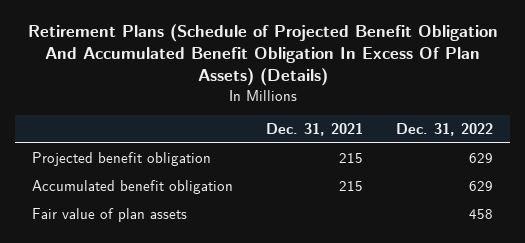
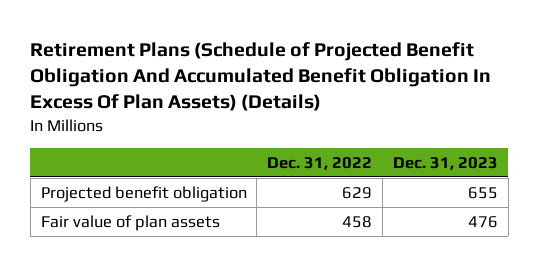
- | Dec. 31, 2021 | Dec. 31, 2022
+ | Dec. 31, 2022 | Dec. 31, 2023
- Accumulated benefit obligation | 215 | 629

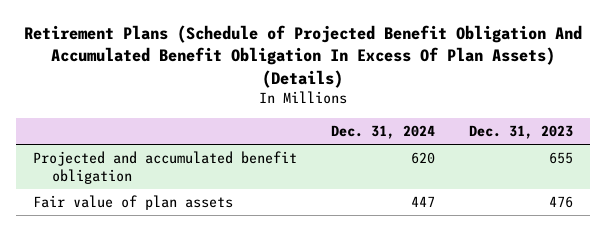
- | Dec. 31, 2022 | Dec. 31, 2023
+ | Dec. 31, 2024 | Dec. 31, 2023
- Projected benefit obligation | 629 | 655
+ Projected and accumulated benefit obligation | 620 | 655

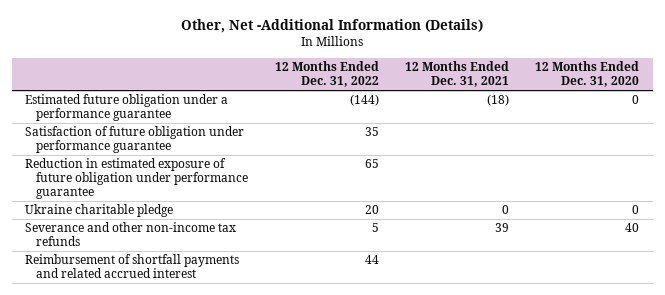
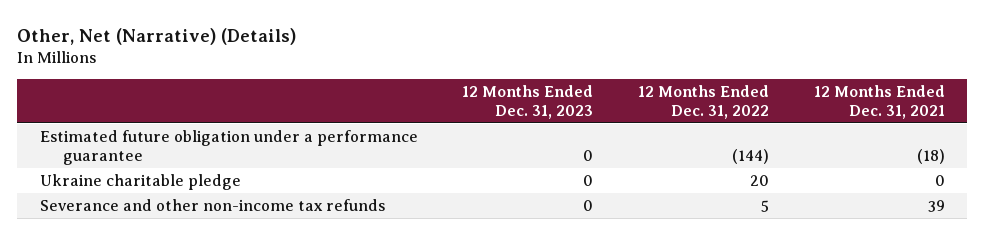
- Other, Net -Additional Information (Details)
+ Other, Net (Narrative) (Details)
- | 12 Months Ended Dec. 31, 2022 | 12 Months Ended Dec. 31, 2021 | 12 Months Ended Dec. 31, 2020
+ | 12 Months Ended Dec. 31, 2023 | 12 Months Ended Dec. 31, 2022 | 12 Months Ended Dec. 31, 2021
- Satisfaction of future obligation under performance guarantee | 35 | |
- Reduction in estimated exposure of future obligation under performance guarantee | 65 | |
- Reimbursement of shortfall payments and related accrued interest | 44 | |

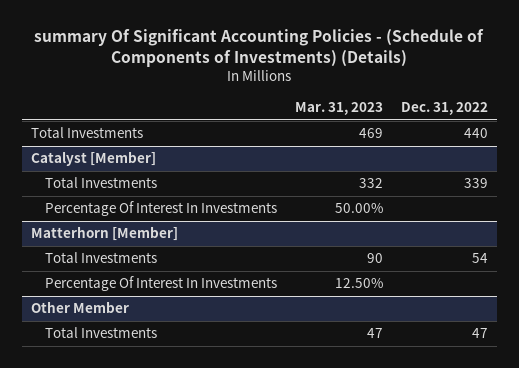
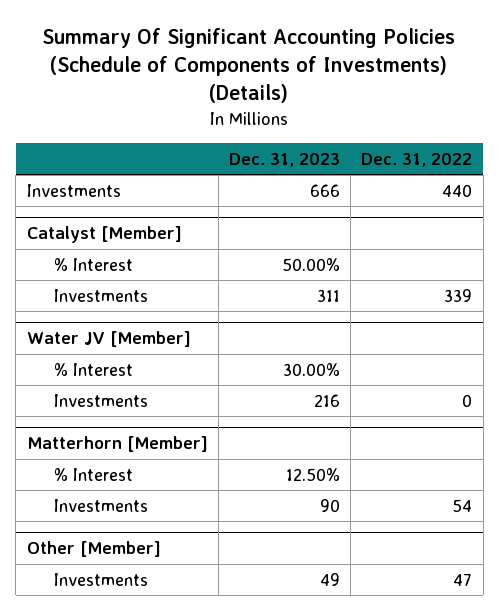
- summary Of Significant Accounting Policies - (Schedule of Components of Investments) (Details)
+ Summary Of Significant Accounting Policies (Schedule of Components of Investments) (Details)
- | Mar. 31, 2023 | Dec. 31, 2022
+ | Dec. 31, 2023 | Dec. 31, 2022
- Total Investments | 469 | 440
+ Investments | 666 | 440
@ Catalyst [Member]
- Total Investments | 332 | 339
- Percentage Of Interest In Investments | 50.00% |
+ % Interest | 50.00% |
+ Investments | 311 | 339
+ Water JV [Member]
+ % Interest | 30.00% |
+ Investments | 216 | 0
@ Matterhorn [Member]
- Total Investments | 90 | 54
- Percentage Of Interest In Investments | 12.50% |
- Other Member
- Total Investments | 47 | 47
@ Matterhorn [Member]
+ % Interest | 12.50% |
+ Investments | 90 | 54
+ Other [Member]
+ Investments | 49 | 47

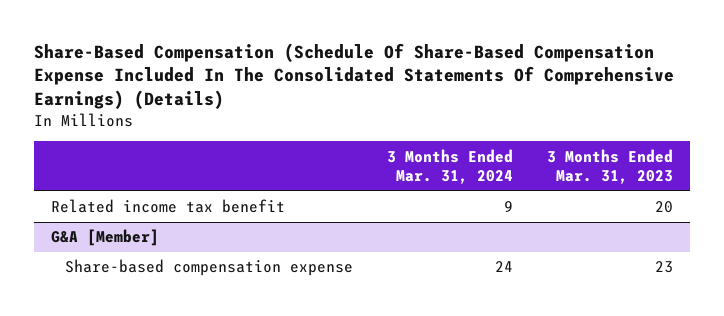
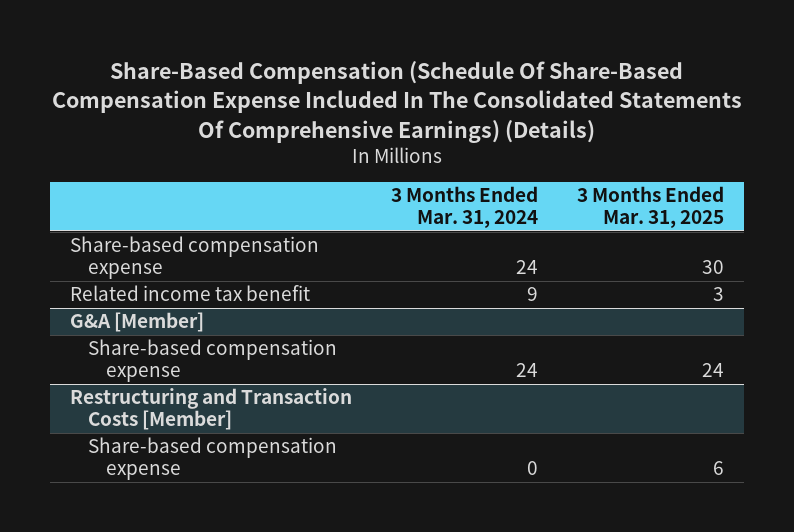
- | 3 Months Ended Mar. 31, 2024 | 3 Months Ended Mar. 31, 2023
+ | 3 Months Ended Mar. 31, 2024 | 3 Months Ended Mar. 31, 2025
+ Share-based compensation expense | 24 | 30
+ Restructuring and Transaction Costs [Member]
+ Share-based compensation expense | 0 | 6

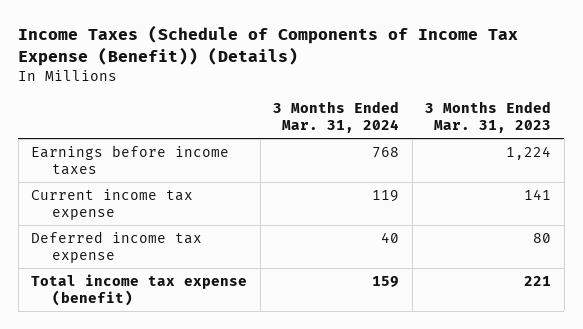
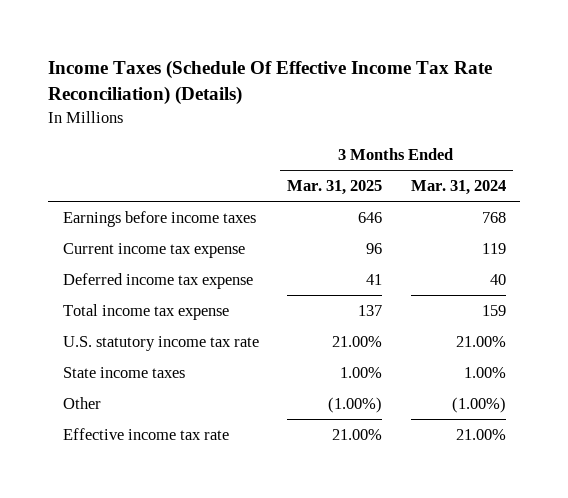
- Income Taxes (Schedule of Components of Income Tax Expense (Benefit)) (Details)
+ Income Taxes (Schedule Of Effective Income Tax Rate Reconciliation) (Details)
- | 3 Months Ended Mar. 31, 2024 | 3 Months Ended Mar. 31, 2023
+ | 3 Months Ended Mar. 31, 2025 | 3 Months Ended Mar. 31, 2024
- Total income tax expense (benefit) | 159 | 221
+ Total income tax expense | 137 | 159
+ U.S. statutory income tax rate | 21.00% | 21.00%
+ State income taxes | 1.00% | 1.00%
+ Other | (1.00%) | (1.00%)
+ Effective income tax rate | 21.00% | 21.00%

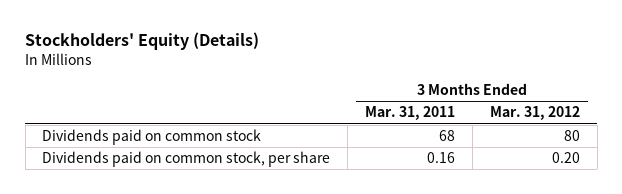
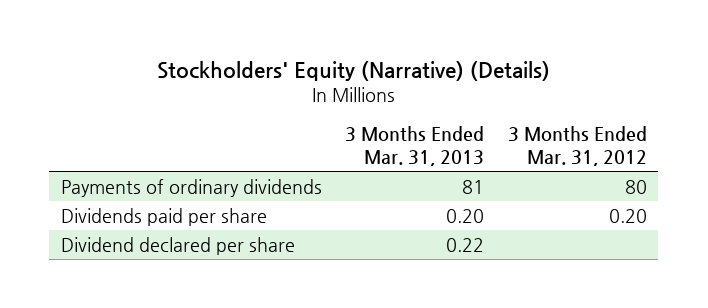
- Stockholders' Equity (Details)
+ Stockholders' Equity (Narrative) (Details)
- | 3 Months Ended Mar. 31, 2011 | 3 Months Ended Mar. 31, 2012
+ | 3 Months Ended Mar. 31, 2013 | 3 Months Ended Mar. 31, 2012
- Dividends paid on common stock | 68 | 80
- Dividends paid on common stock, per share | 0.16 | 0.20
+ Payments of ordinary dividends | 81 | 80
+ Dividends paid per share | 0.20 | 0.20
+ Dividend declared per share | 0.22 |

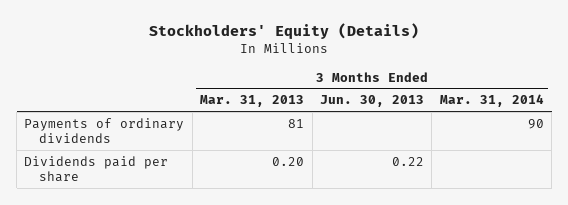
- Stockholders' Equity (Narrative) (Details)
+ Stockholders' Equity (Details)
- | 3 Months Ended Mar. 31, 2013 | 3 Months Ended Mar. 31, 2012
+ | 3 Months Ended Mar. 31, 2013 | 3 Months Ended Jun. 30, 2013 | 3 Months Ended Mar. 31, 2014
- Dividend declared per share | 0.22 |

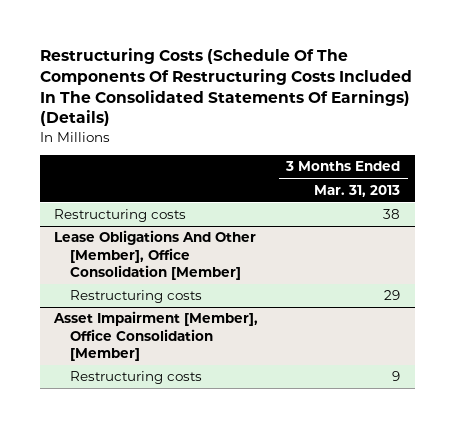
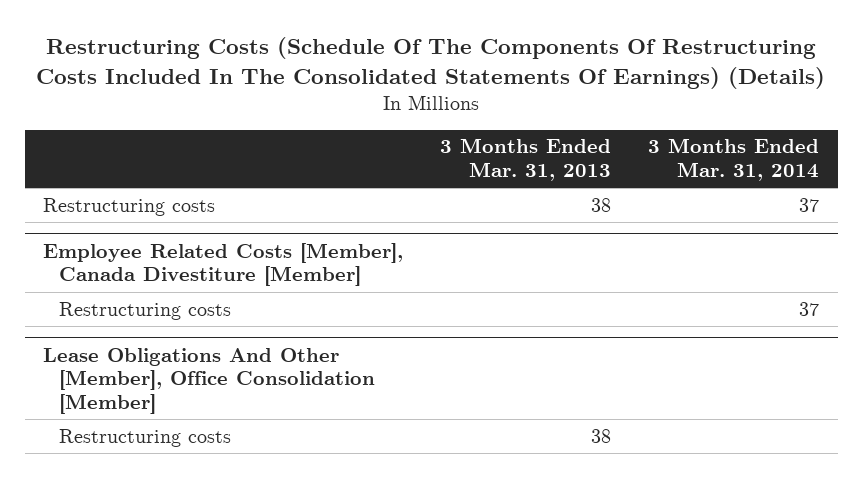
- | 3 Months Ended Mar. 31, 2013
+ | 3 Months Ended Mar. 31, 2013 | 3 Months Ended Mar. 31, 2014
+ Employee Related Costs [Member], Canada Divestiture [Member]
+ Restructuring costs | | 37
@ Lease Obligations And Other [Member], Office Consolidation [Member]
- Restructuring costs | 29
- Asset Impairment [Member], Office Consolidation [Member]
- Restructuring costs | 9
@ Lease Obligations And Other [Member], Office Consolidation [Member]
+ Restructuring costs | 38 |

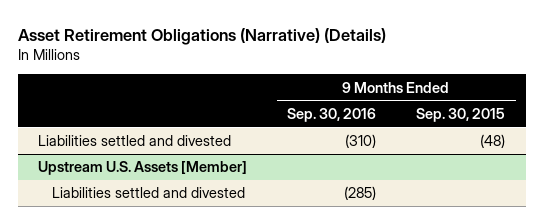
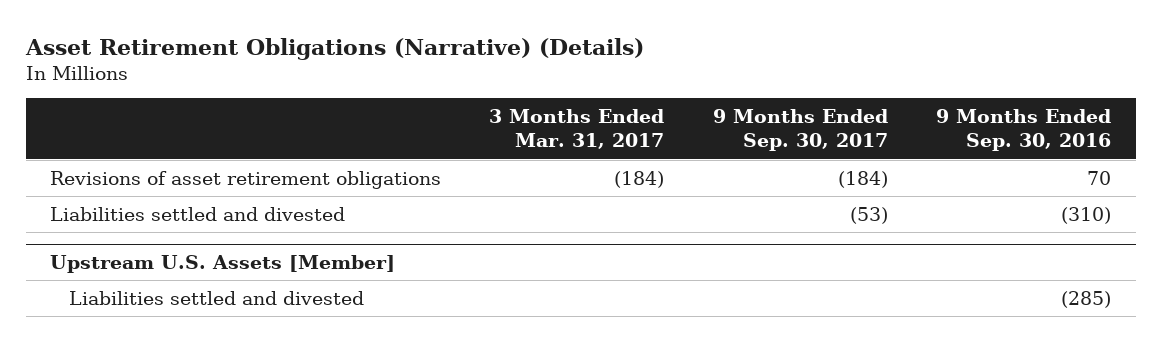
- | 9 Months Ended Sep. 30, 2016 | 9 Months Ended Sep. 30, 2015
+ | 3 Months Ended Mar. 31, 2017 | 9 Months Ended Sep. 30, 2017 | 9 Months Ended Sep. 30, 2016
+ Revisions of asset retirement obligations | (184) | (184) | 70

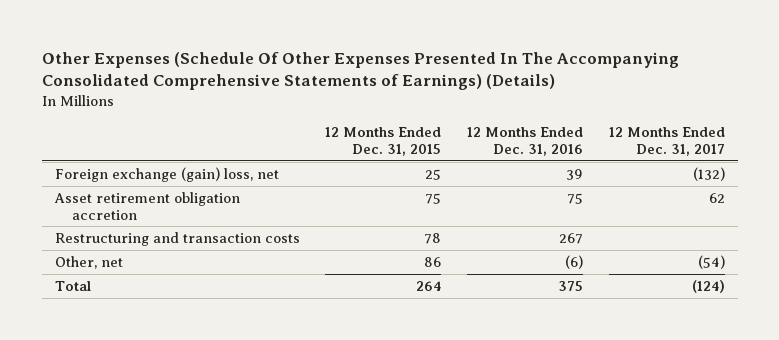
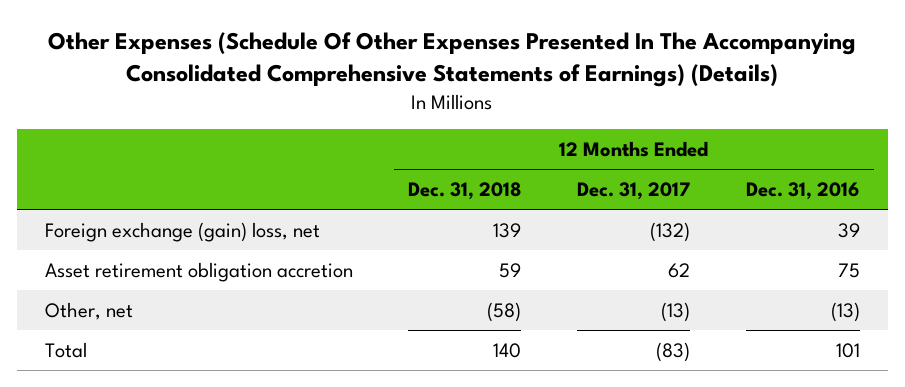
- | 12 Months Ended Dec. 31, 2015 | 12 Months Ended Dec. 31, 2016 | 12 Months Ended Dec. 31, 2017
+ | 12 Months Ended Dec. 31, 2018 | 12 Months Ended Dec. 31, 2017 | 12 Months Ended Dec. 31, 2016
- Restructuring and transaction costs | 78 | 267 |
- Other, net | 86 | (6) | (54)
- Total | 264 | 375 | (124)
+ Other, net | (58) | (13) | (13)
+ Total | 140 | (83) | 101

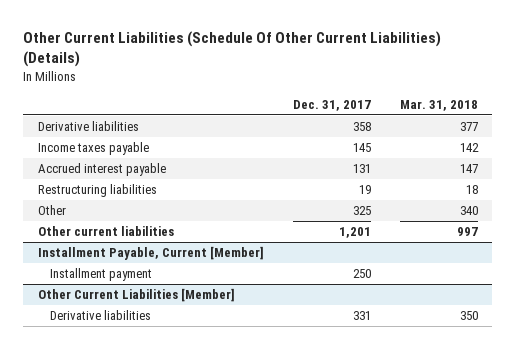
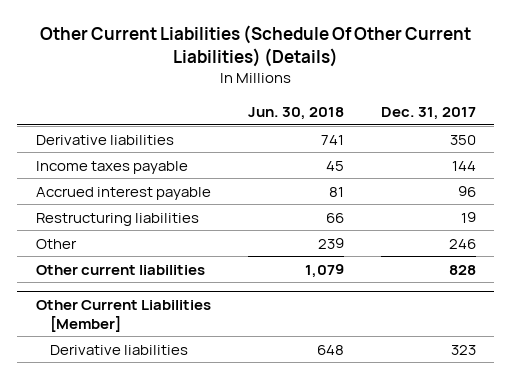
- | Dec. 31, 2017 | Mar. 31, 2018
+ | Jun. 30, 2018 | Dec. 31, 2017
- Derivative liabilities | 358 | 377
- Income taxes payable | 145 | 142
- Accrued interest payable | 131 | 147
+ Derivative liabilities | 741 | 350
+ Income taxes payable | 45 | 144
+ Accrued interest payable | 81 | 96
- Other | 325 | 340
- Other current liabilities | 1,201 | 997
- Installment Payable, Current [Member]
- Installment payment | 250 |
+ Other | 239 | 246
+ Other current liabilities | 1,079 | 828
@ Other Current Liabilities [Member]
- Derivative liabilities | 331 | 350
+ Derivative liabilities | 648 | 323

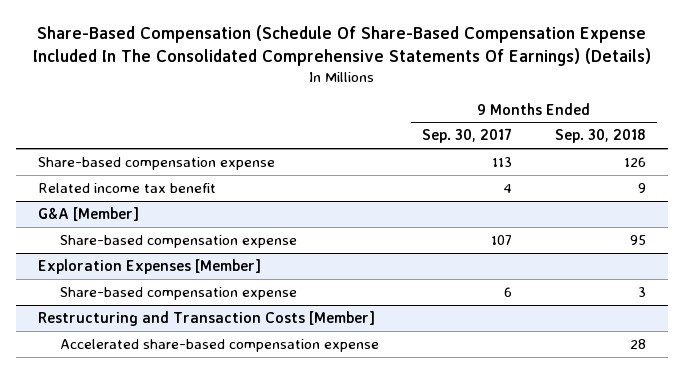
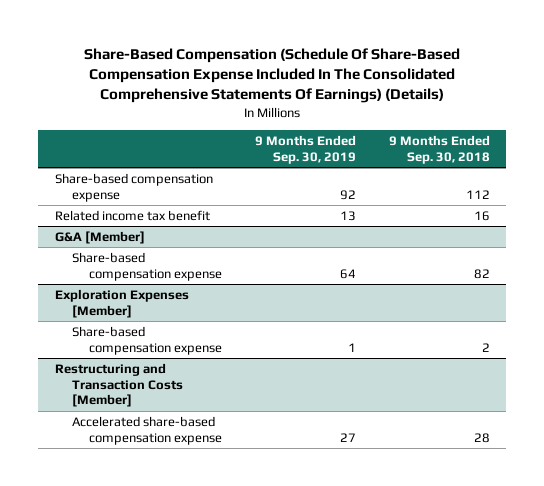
- | 9 Months Ended Sep. 30, 2017 | 9 Months Ended Sep. 30, 2018
+ | 9 Months Ended Sep. 30, 2019 | 9 Months Ended Sep. 30, 2018
- Share-based compensation expense | 113 | 126
- Related income tax benefit | 4 | 9
+ Share-based compensation expense | 92 | 112
+ Related income tax benefit | 13 | 16
@ G&A [Member]
- Share-based compensation expense | 107 | 95
+ Share-based compensation expense | 64 | 82
@ Exploration Expenses [Member]
- Share-based compensation expense | 6 | 3
+ Share-based compensation expense | 1 | 2

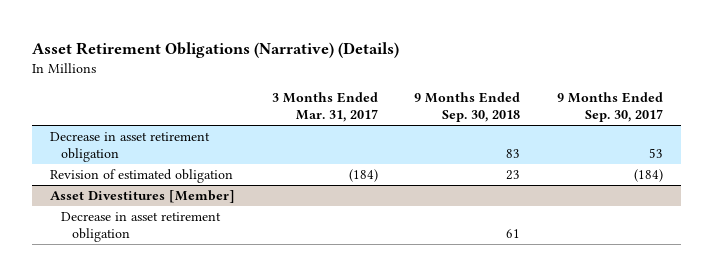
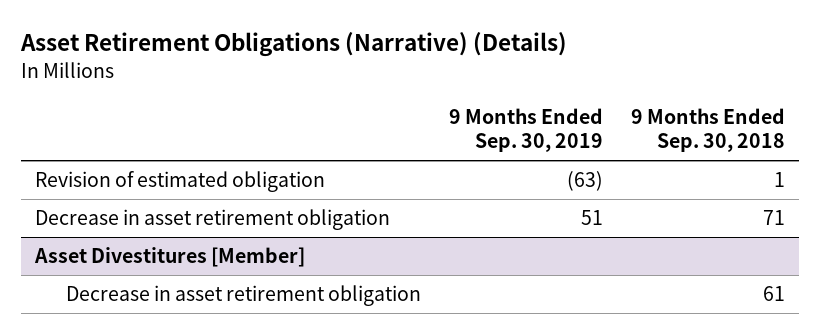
- | 3 Months Ended Mar. 31, 2017 | 9 Months Ended Sep. 30, 2018 | 9 Months Ended Sep. 30, 2017
+ | 9 Months Ended Sep. 30, 2019 | 9 Months Ended Sep. 30, 2018
- Decrease in asset retirement obligation | | 83 | 53
- Revision of estimated obligation | (184) | 23 | (184)
+ Revision of estimated obligation | (63) | 1
+ Decrease in asset retirement obligation | 51 | 71

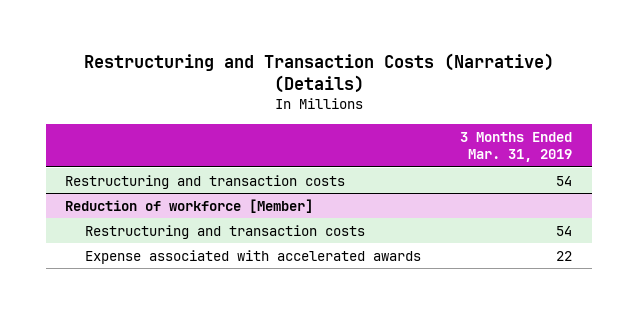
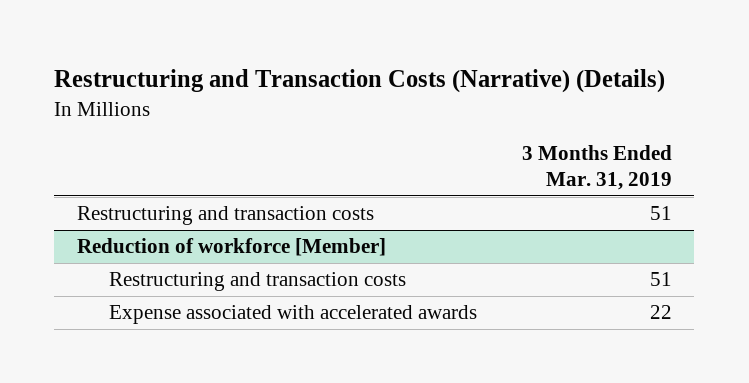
- Restructuring and transaction costs | 54
+ Restructuring and transaction costs | 51
@ Reduction of workforce [Member]
- Restructuring and transaction costs | 54
+ Restructuring and transaction costs | 51

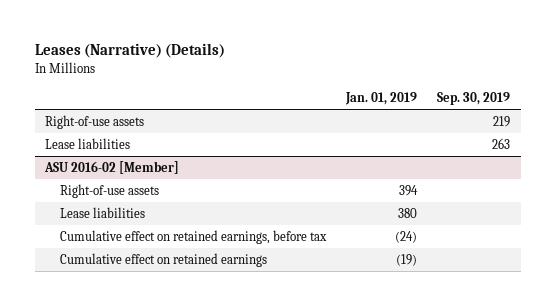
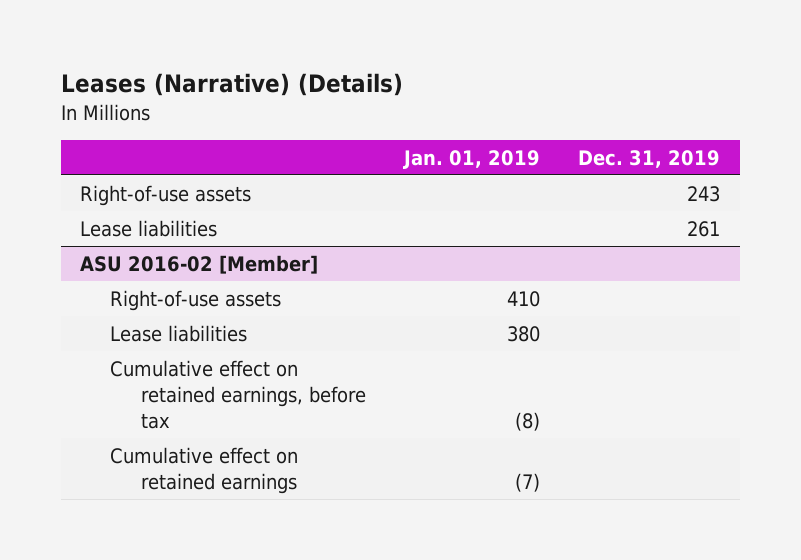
- | Jan. 01, 2019 | Sep. 30, 2019
+ | Jan. 01, 2019 | Dec. 31, 2019
@ ASU 2016-02 [Member]
- Right-of-use assets | 394 |
+ Right-of-use assets | 410 |
- Cumulative effect on retained earnings, before tax | (24) |
- Cumulative effect on retained earnings | (19) |
+ Cumulative effect on retained earnings, before tax | (8) |
+ Cumulative effect on retained earnings | (7) |

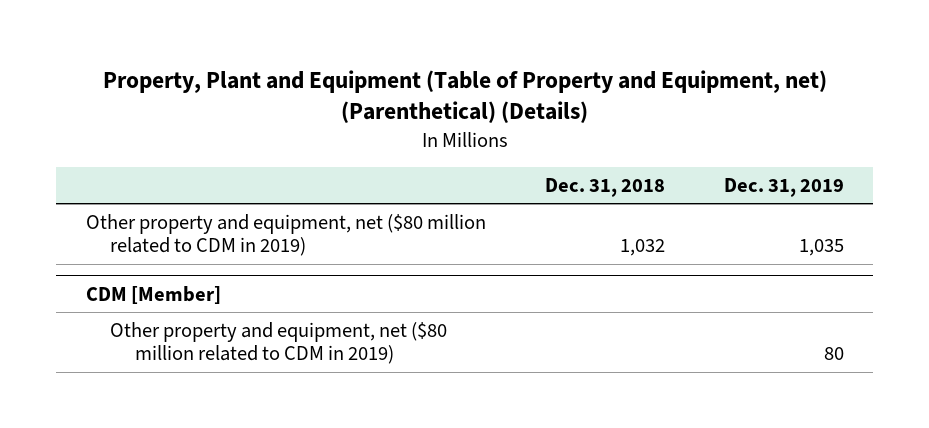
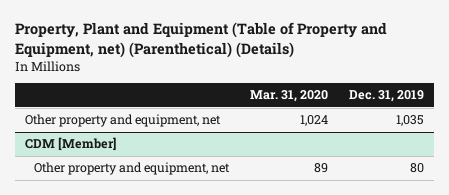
- | Dec. 31, 2018 | Dec. 31, 2019
+ | Mar. 31, 2020 | Dec. 31, 2019
- Other property and equipment, net ($80 million related to CDM in 2019) | 1,032 | 1,035
+ Other property and equipment, net | 1,024 | 1,035
@ CDM [Member]
- Other property and equipment, net ($80 million related to CDM in 2019) | | 80
+ Other property and equipment, net | 89 | 80

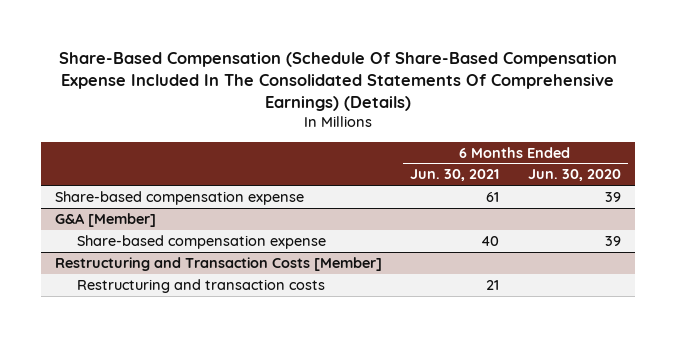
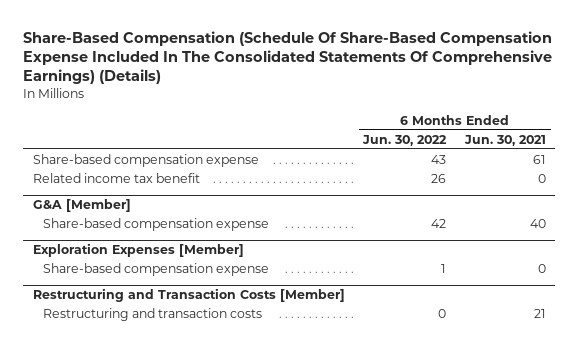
- | 6 Months Ended Jun. 30, 2021 | 6 Months Ended Jun. 30, 2020
+ | 6 Months Ended Jun. 30, 2022 | 6 Months Ended Jun. 30, 2021
+ Related income tax benefit | 26 | 0
+ Exploration Expenses [Member]
+ Share-based compensation expense | 1 | 0

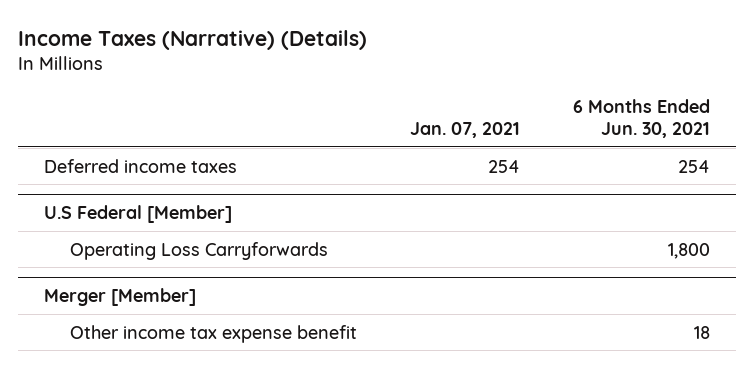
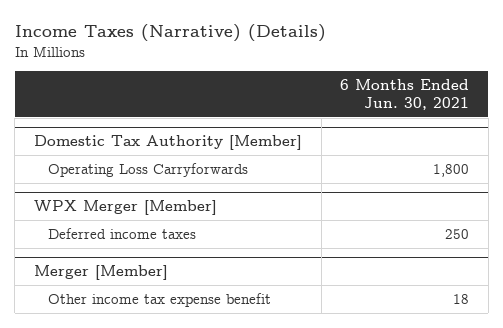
- | Jan. 07, 2021 | 6 Months Ended Jun. 30, 2021
+ | 6 Months Ended Jun. 30, 2021
- Deferred income taxes | 254 | 254
- U.S Federal [Member]
+ Domestic Tax Authority [Member]
+ WPX Merger [Member]
+ Deferred income taxes | 250

